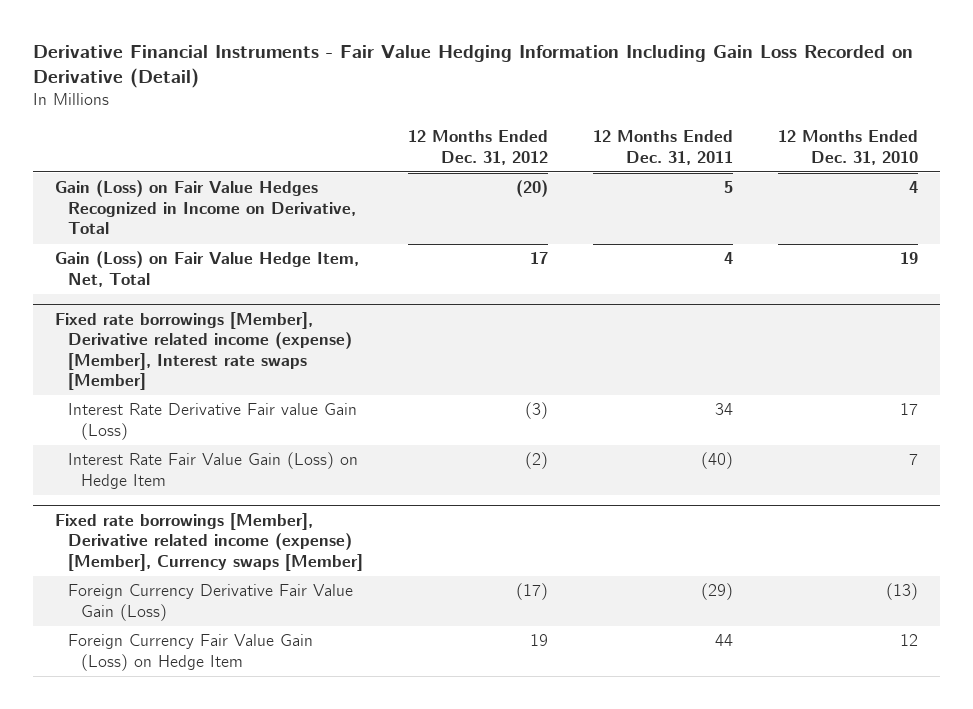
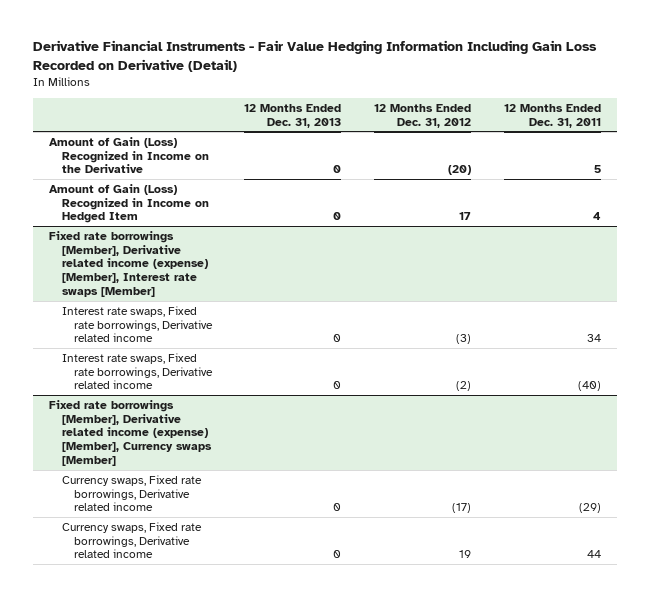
- | 12 Months Ended Dec. 31, 2012 | 12 Months Ended Dec. 31, 2011 | 12 Months Ended Dec. 31, 2010
+ | 12 Months Ended Dec. 31, 2013 | 12 Months Ended Dec. 31, 2012 | 12 Months Ended Dec. 31, 2011
- Gain (Loss) on Fair Value Hedges Recognized in Income on Derivative, Total | (20) | 5 | 4
- Gain (Loss) on Fair Value Hedge Item, Net, Total | 17 | 4 | 19
+ Amount of Gain (Loss) Recognized in Income on the Derivative | 0 | (20) | 5
+ Amount of Gain (Loss) Recognized in Income on Hedged Item | 0 | 17 | 4
@ Fixed rate borrowings [Member], Derivative related income (expense) [Member], Interest rate swaps [Member]
- Interest Rate Derivative Fair value Gain (Loss) | (3) | 34 | 17
- Interest Rate Fair Value Gain (Loss) on Hedge Item | (2) | (40) | 7
+ Interest rate swaps, Fixed rate borrowings, Derivative related income | 0 | (3) | 34
+ Interest rate swaps, Fixed rate borrowings, Derivative related income | 0 | (2) | (40)
@ Fixed rate borrowings [Member], Derivative related income (expense) [Member], Currency swaps [Member]
- Foreign Currency Derivative Fair Value Gain (Loss) | (17) | (29) | (13)
- Foreign Currency Fair Value Gain (Loss) on Hedge Item | 19 | 44 | 12
+ Currency swaps, Fixed rate borrowings, Derivative related income | 0 | (17) | (29)
+ Currency swaps, Fixed rate borrowings, Derivative related income | 0 | 19 | 44

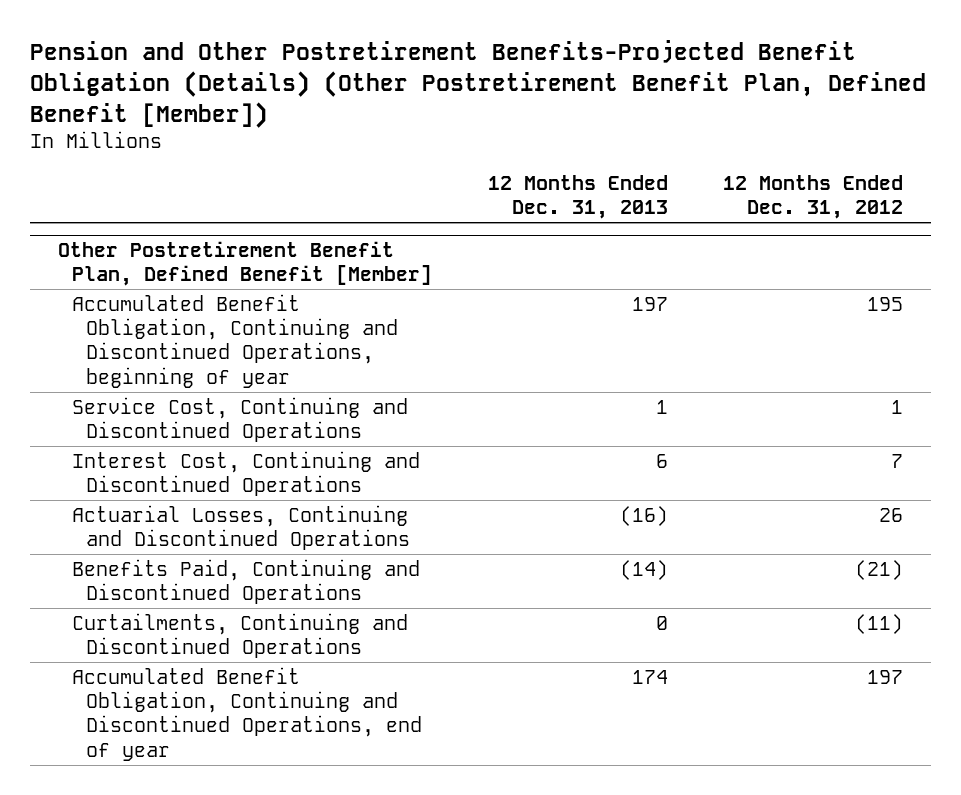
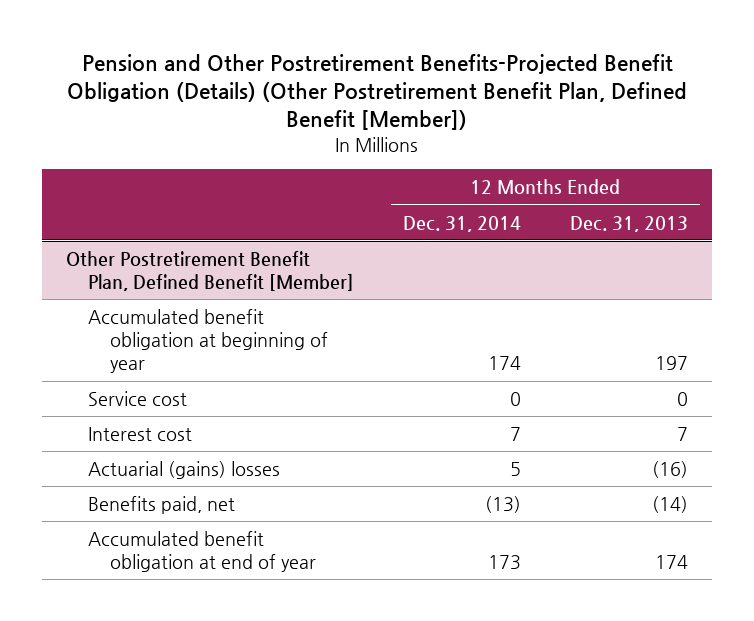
- | 12 Months Ended Dec. 31, 2013 | 12 Months Ended Dec. 31, 2012
+ | 12 Months Ended Dec. 31, 2014 | 12 Months Ended Dec. 31, 2013
@ Other Postretirement Benefit Plan, Defined Benefit [Member]
- Accumulated Benefit Obligation, Continuing and Discontinued Operations, beginning of year | 197 | 195
- Service Cost, Continuing and Discontinued Operations | 1 | 1
- Interest Cost, Continuing and Discontinued Operations | 6 | 7
- Actuarial Losses, Continuing and Discontinued Operations | (16) | 26
- Benefits Paid, Continuing and Discontinued Operations | (14) | (21)
- Curtailments, Continuing and Discontinued Operations | 0 | (11)
- Accumulated Benefit Obligation, Continuing and Discontinued Operations, end of year | 174 | 197
+ Accumulated benefit obligation at beginning of year | 174 | 197
+ Service cost | 0 | 0
+ Interest cost | 7 | 7
+ Actuarial (gains) losses | 5 | (16)
+ Benefits paid, net | (13) | (14)
+ Accumulated benefit obligation at end of year | 173 | 174

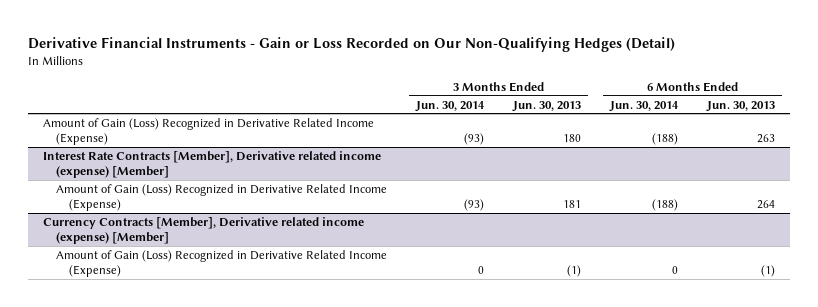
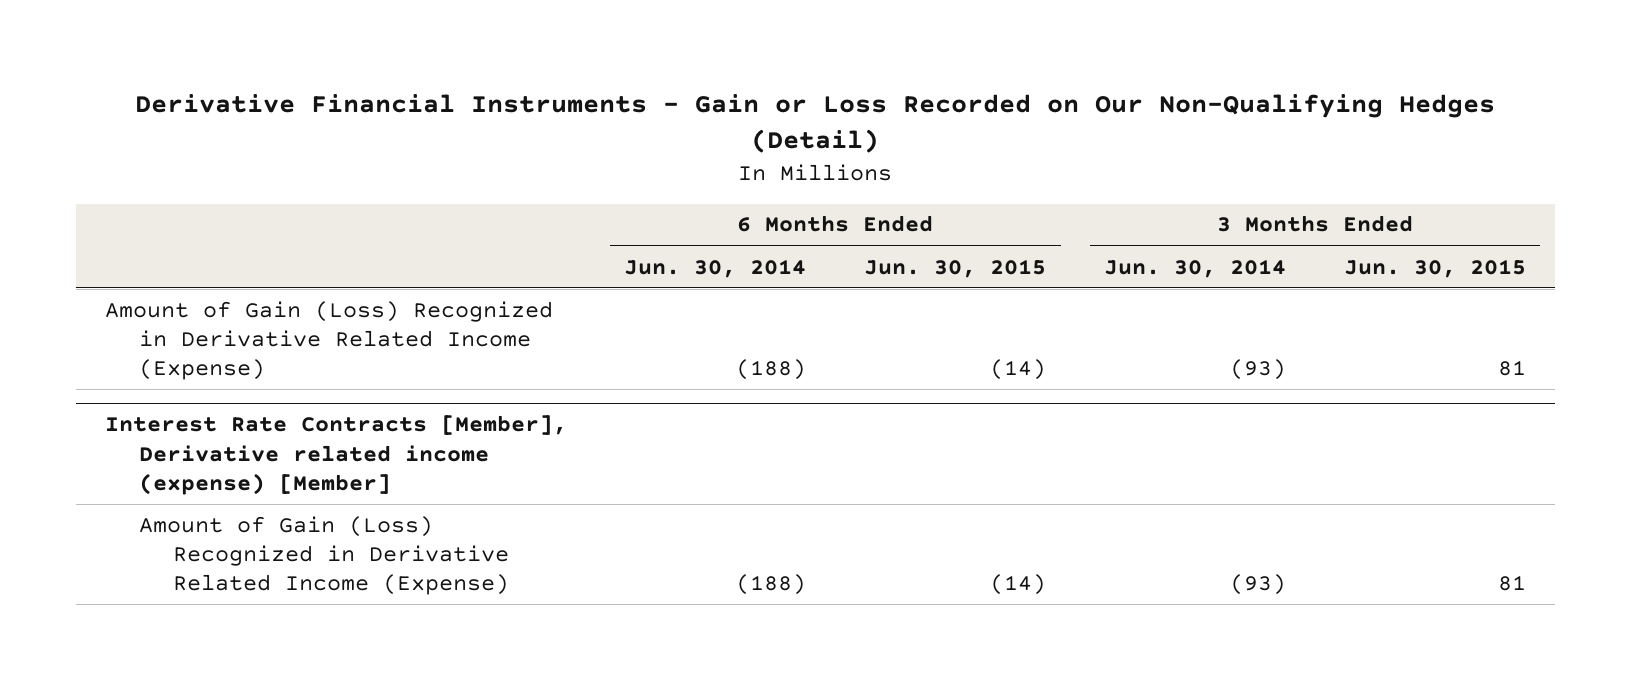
- | 3 Months Ended Jun. 30, 2014 | 3 Months Ended Jun. 30, 2013 | 6 Months Ended Jun. 30, 2014 | 6 Months Ended Jun. 30, 2013
+ | 6 Months Ended Jun. 30, 2014 | 6 Months Ended Jun. 30, 2015 | 3 Months Ended Jun. 30, 2014 | 3 Months Ended Jun. 30, 2015
- Currency Contracts [Member], Derivative related income (expense) [Member]
- Amount of Gain (Loss) Recognized in Derivative Related Income (Expense) | 0 | (1) | 0 | (1)

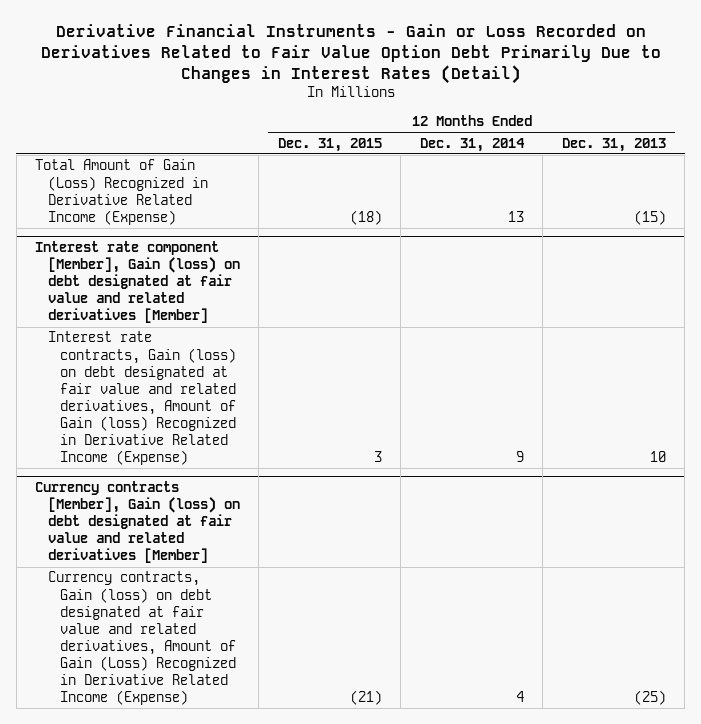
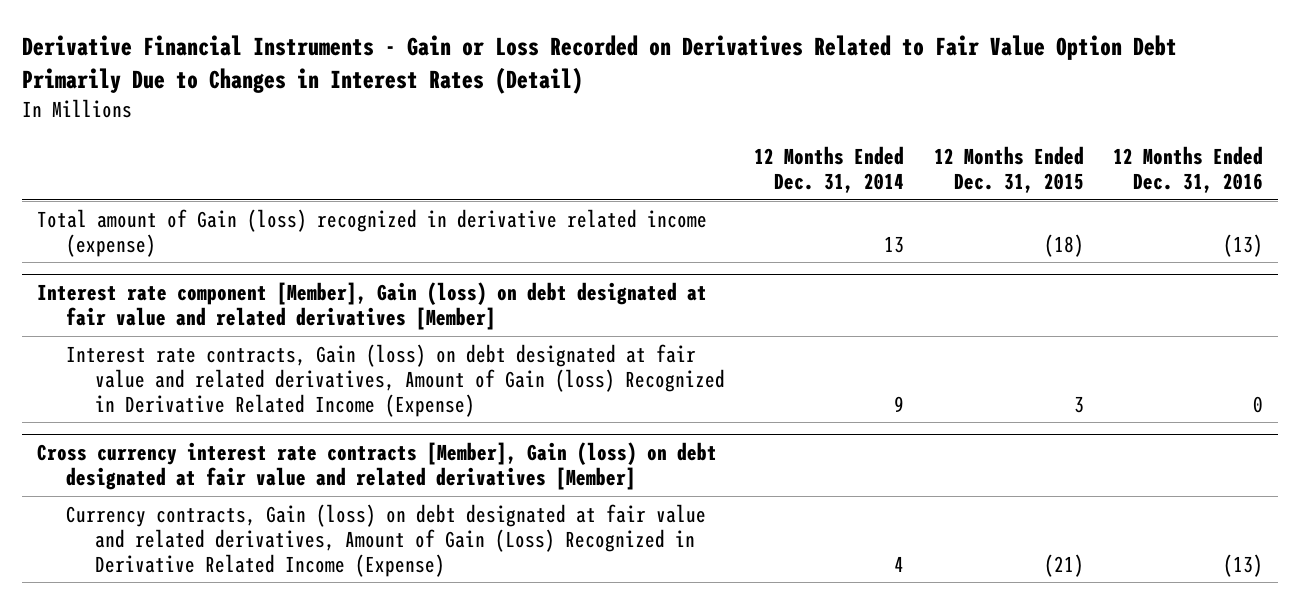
- | 12 Months Ended Dec. 31, 2015 | 12 Months Ended Dec. 31, 2014 | 12 Months Ended Dec. 31, 2013
+ | 12 Months Ended Dec. 31, 2014 | 12 Months Ended Dec. 31, 2015 | 12 Months Ended Dec. 31, 2016
- Total Amount of Gain (Loss) Recognized in Derivative Related Income (Expense) | (18) | 13 | (15)
+ Total amount of Gain (loss) recognized in derivative related income (expense) | 13 | (18) | (13)
- Currency contracts [Member], Gain (loss) on debt designated at fair value and related derivatives [Member]
+ Cross currency interest rate contracts [Member], Gain (loss) on debt designated at fair value and related derivatives [Member]

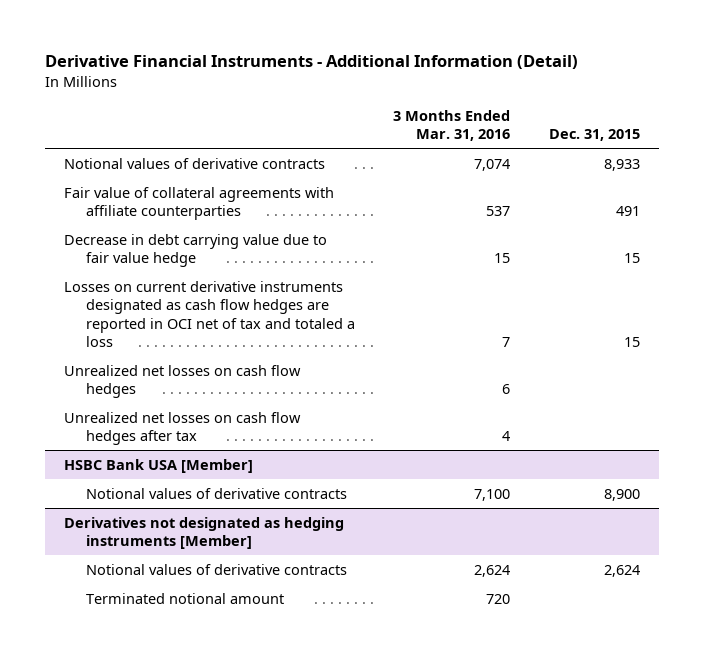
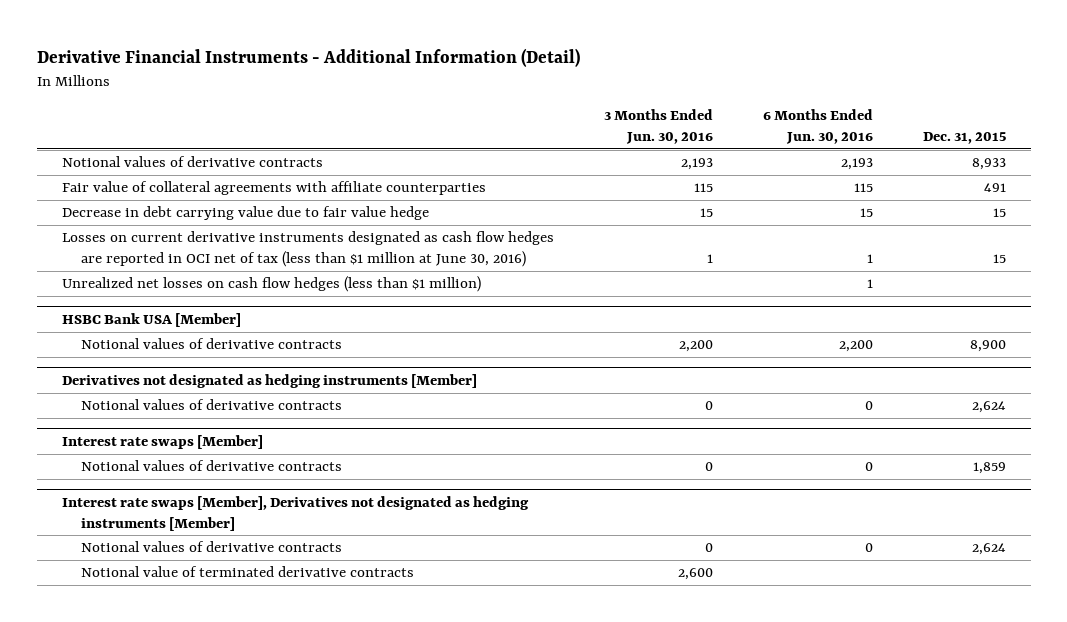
- | 3 Months Ended Mar. 31, 2016 | Dec. 31, 2015
+ | 3 Months Ended Jun. 30, 2016 | 6 Months Ended Jun. 30, 2016 | Dec. 31, 2015
- Losses on current derivative instruments designated as cash flow hedges are reported in OCI net of tax and totaled a loss | 7 | 15
- Unrealized net losses on cash flow hedges | 6 |
- Unrealized net losses on cash flow hedges after tax | 4 |
+ Losses on current derivative instruments designated as cash flow hedges are reported in OCI net of tax (less than $1 million at June 30, 2016) | 1 | 1 | 15
+ Unrealized net losses on cash flow hedges (less than $1 million) | | 1 |
@ Derivatives not designated as hedging instruments [Member]
- Terminated notional amount | 720 |
+ Interest rate swaps [Member]
+ Notional values of derivative contracts | 0 | 0 | 1,859
+ Interest rate swaps [Member], Derivatives not designated as hedging instruments [Member]
+ Notional values of derivative contracts | 0 | 0 | 2,624
+ Notional value of terminated derivative contracts | 2,600 | |

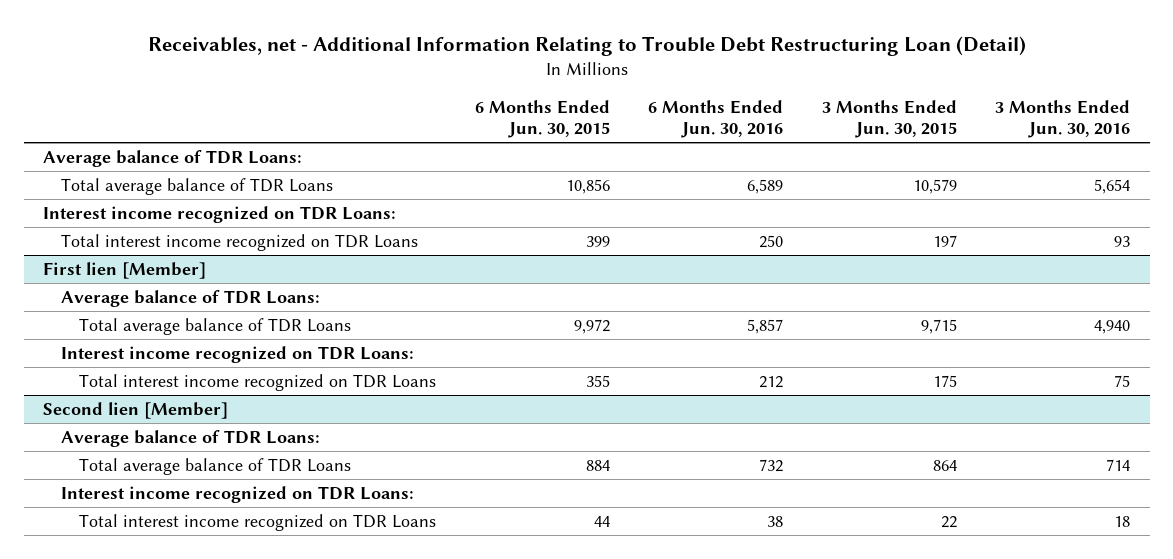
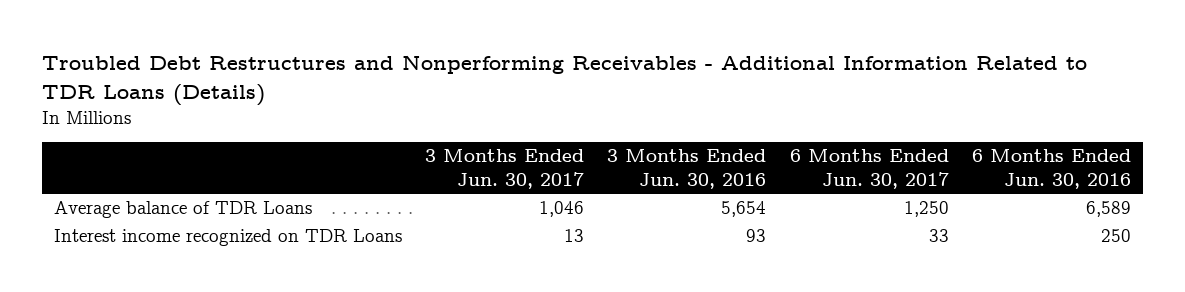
- Receivables, net - Additional Information Relating to Trouble Debt Restructuring Loan (Detail)
+ Troubled Debt Restructures and Nonperforming Receivables - Additional Information Related to TDR Loans (Details)
- | 6 Months Ended Jun. 30, 2015 | 6 Months Ended Jun. 30, 2016 | 3 Months Ended Jun. 30, 2015 | 3 Months Ended Jun. 30, 2016
+ | 3 Months Ended Jun. 30, 2017 | 3 Months Ended Jun. 30, 2016 | 6 Months Ended Jun. 30, 2017 | 6 Months Ended Jun. 30, 2016
- Average balance of TDR Loans:
- Total average balance of TDR Loans | 10,856 | 6,589 | 10,579 | 5,654
- Interest income recognized on TDR Loans:
- Total interest income recognized on TDR Loans | 399 | 250 | 197 | 93
- First lien [Member]
- Average balance of TDR Loans:
- Total average balance of TDR Loans | 9,972 | 5,857 | 9,715 | 4,940
- Interest income recognized on TDR Loans:
- Total interest income recognized on TDR Loans | 355 | 212 | 175 | 75
- Second lien [Member]
- Average balance of TDR Loans:
- Total average balance of TDR Loans | 884 | 732 | 864 | 714
- Interest income recognized on TDR Loans:
- Total interest income recognized on TDR Loans | 44 | 38 | 22 | 18
+ Average balance of TDR Loans | 1,046 | 5,654 | 1,250 | 6,589
+ Interest income recognized on TDR Loans | 13 | 93 | 33 | 250

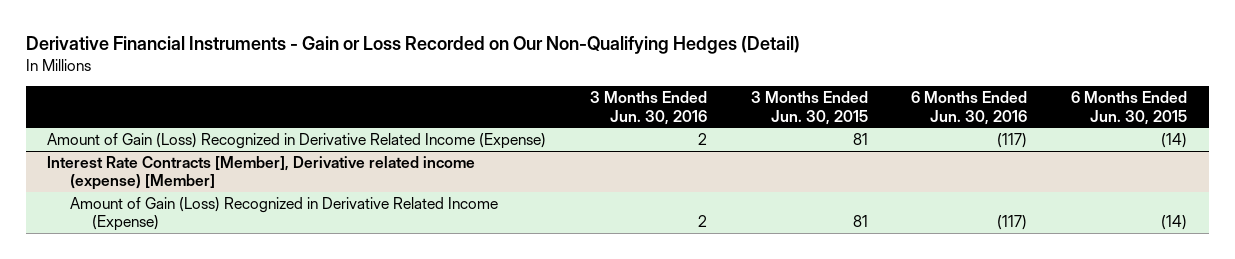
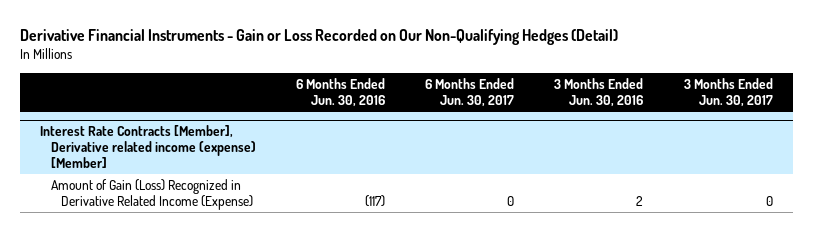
- | 3 Months Ended Jun. 30, 2016 | 3 Months Ended Jun. 30, 2015 | 6 Months Ended Jun. 30, 2016 | 6 Months Ended Jun. 30, 2015
+ | 6 Months Ended Jun. 30, 2016 | 6 Months Ended Jun. 30, 2017 | 3 Months Ended Jun. 30, 2016 | 3 Months Ended Jun. 30, 2017
- Amount of Gain (Loss) Recognized in Derivative Related Income (Expense) | 2 | 81 | (117) | (14)

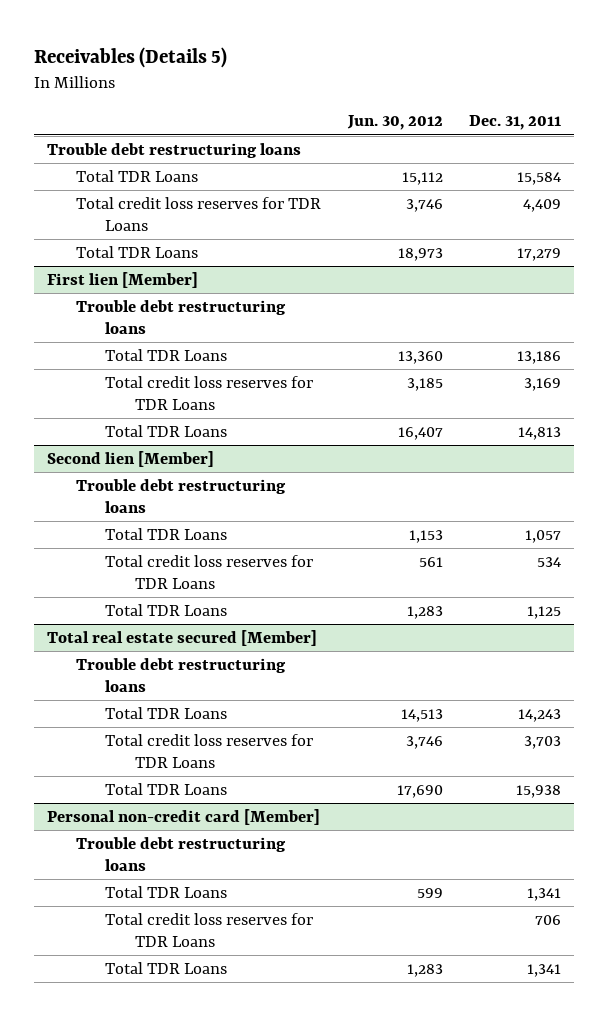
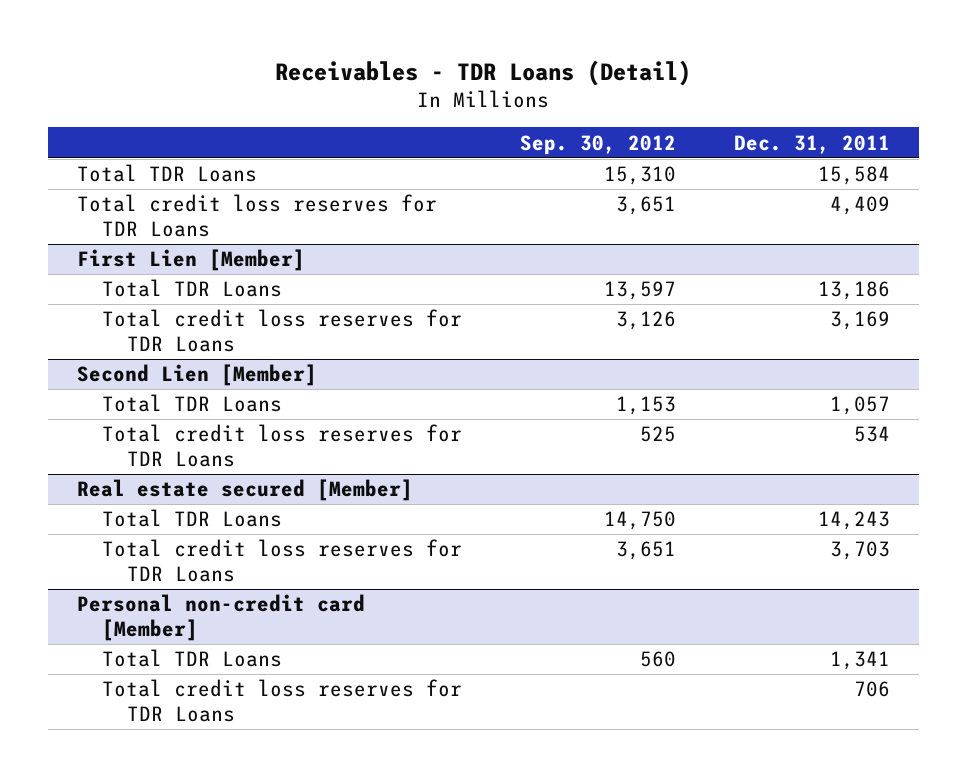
- Receivables (Details 5)
+ Receivables - TDR Loans (Detail)
- | Jun. 30, 2012 | Dec. 31, 2011
+ | Sep. 30, 2012 | Dec. 31, 2011
- Trouble debt restructuring loans
- Total TDR Loans | 18,973 | 17,279
- First lien [Member]
- Trouble debt restructuring loans
+ First Lien [Member]
- Total TDR Loans | 16,407 | 14,813
- Second lien [Member]
- Trouble debt restructuring loans
+ Second Lien [Member]
- Total TDR Loans | 1,283 | 1,125
- Total real estate secured [Member]
- Trouble debt restructuring loans
+ Real estate secured [Member]
- Total TDR Loans | 17,690 | 15,938
@ Personal non-credit card [Member]
- Trouble debt restructuring loans
- Total TDR Loans | 1,283 | 1,341

